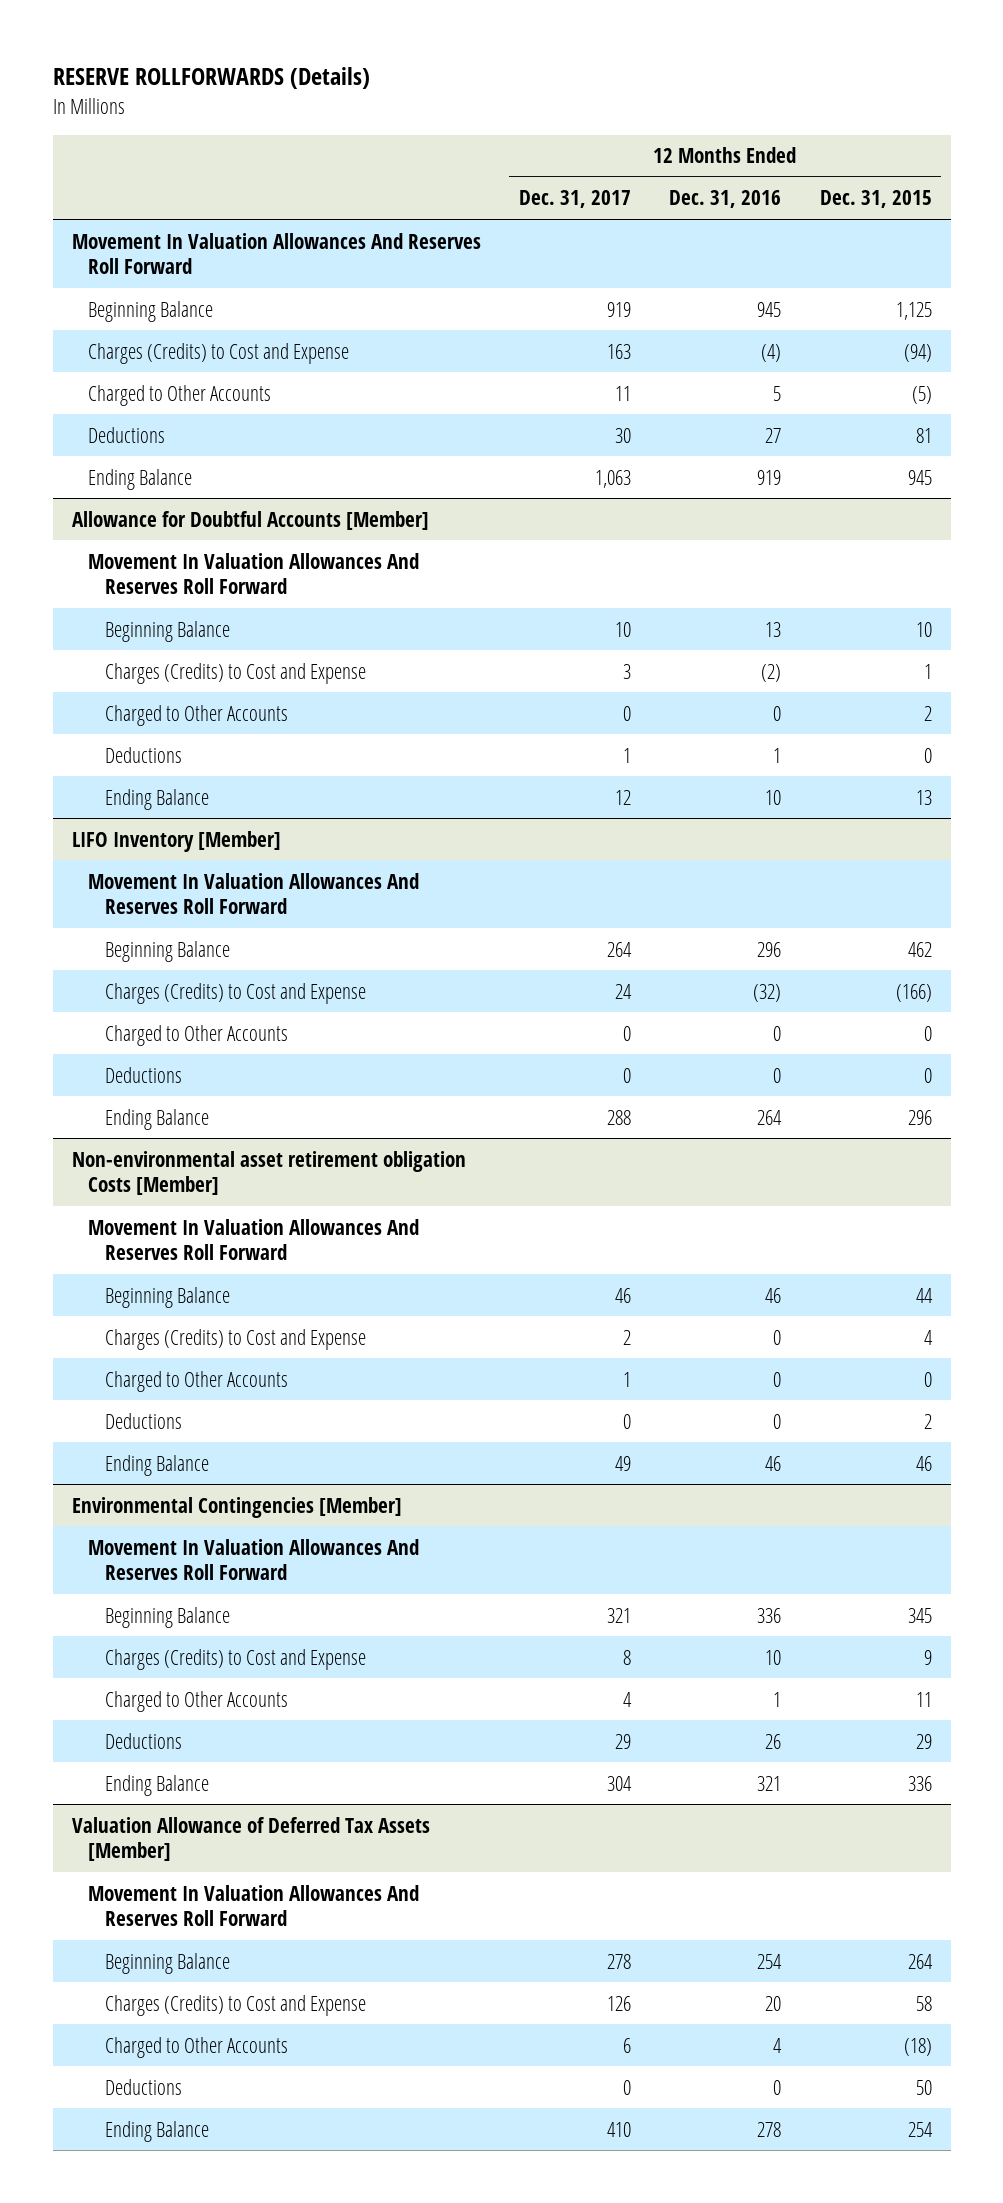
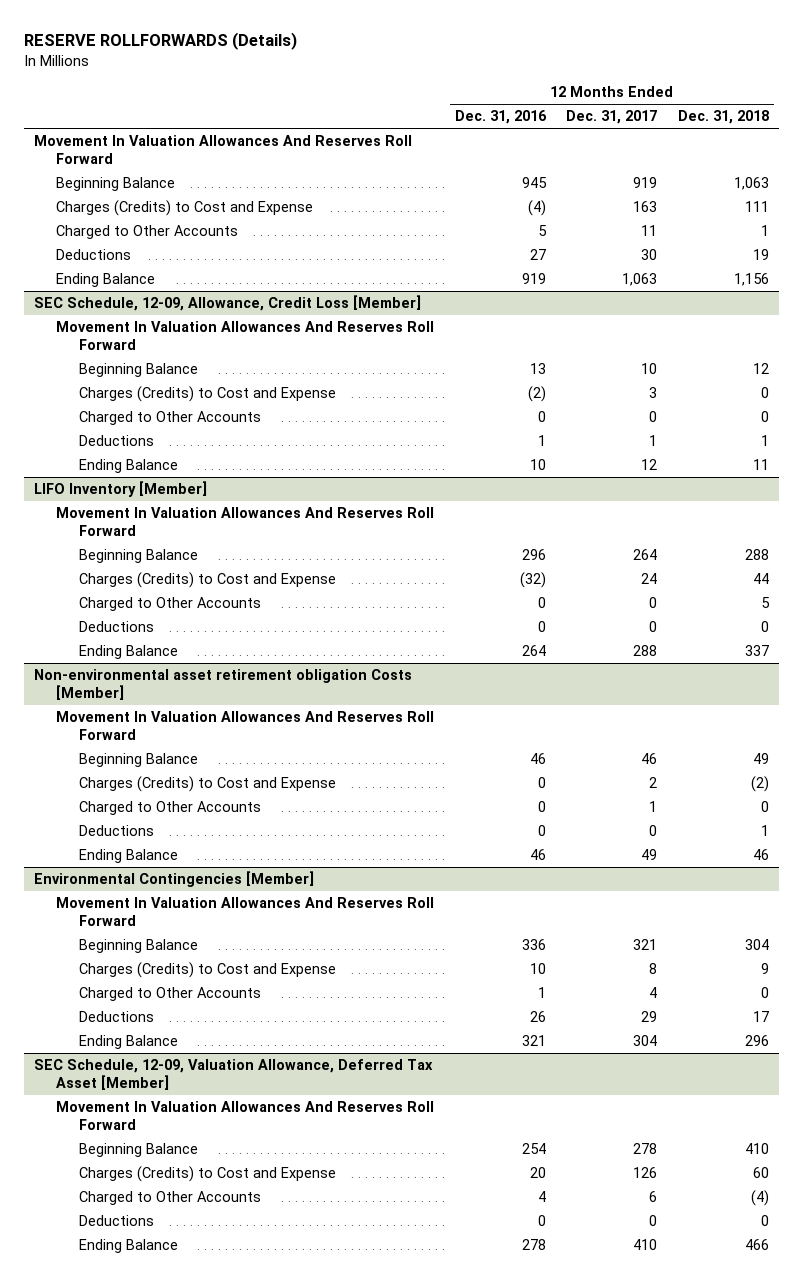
- | 12 Months Ended Dec. 31, 2017 | 12 Months Ended Dec. 31, 2016 | 12 Months Ended Dec. 31, 2015
+ | 12 Months Ended Dec. 31, 2016 | 12 Months Ended Dec. 31, 2017 | 12 Months Ended Dec. 31, 2018
- Allowance for Doubtful Accounts [Member]
+ SEC Schedule, 12-09, Allowance, Credit Loss [Member]
- Valuation Allowance of Deferred Tax Assets [Member]
+ SEC Schedule, 12-09, Valuation Allowance, Deferred Tax Asset [Member]

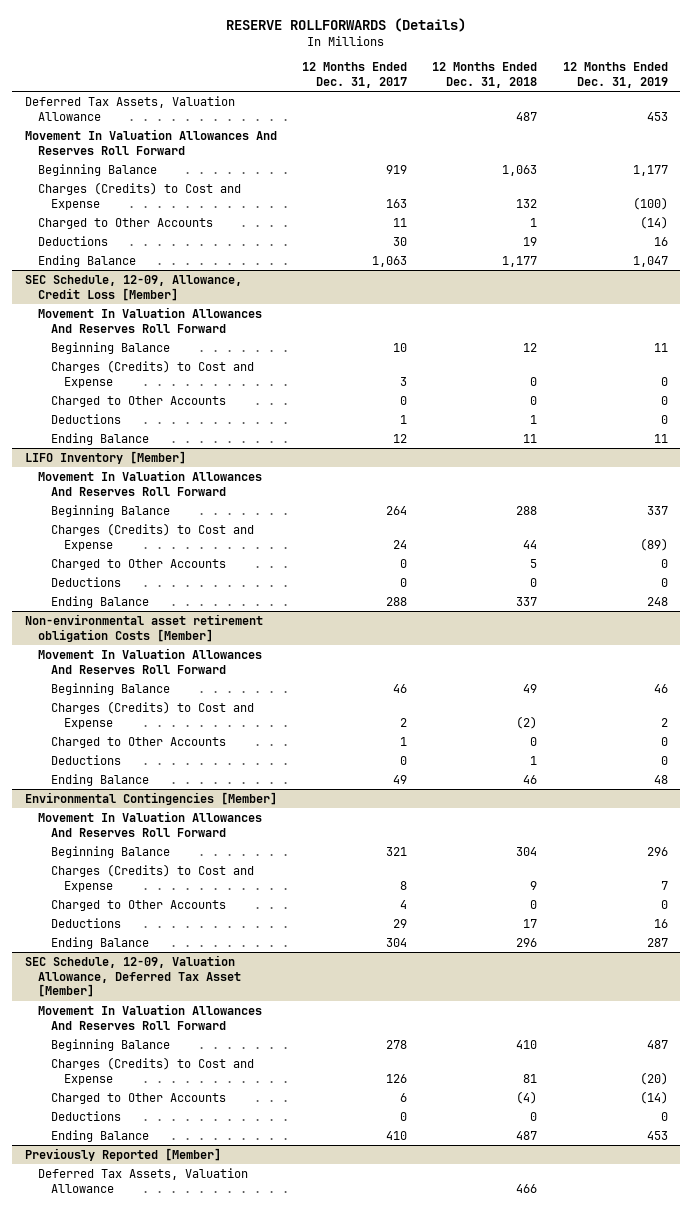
- | 12 Months Ended Dec. 31, 2016 | 12 Months Ended Dec. 31, 2017 | 12 Months Ended Dec. 31, 2018
+ | 12 Months Ended Dec. 31, 2017 | 12 Months Ended Dec. 31, 2018 | 12 Months Ended Dec. 31, 2019
+ Deferred Tax Assets, Valuation Allowance | | 487 | 453
- Charges (Credits) to Cost and Expense | (4) | 163 | 111
+ Charges (Credits) to Cost and Expense | 163 | 132 | (100)
- Ending Balance | 919 | 1,063 | 1,156
+ Ending Balance | 1,063 | 1,177 | 1,047
@ SEC Schedule, 12-09, Valuation Allowance, Deferred Tax Asset [Member]
- Charges (Credits) to Cost and Expense | 20 | 126 | 60
+ Charges (Credits) to Cost and Expense | 126 | 81 | (20)
- Ending Balance | 278 | 410 | 466
+ Ending Balance | 410 | 487 | 453
+ Previously Reported [Member]
+ Deferred Tax Assets, Valuation Allowance | | 466 |

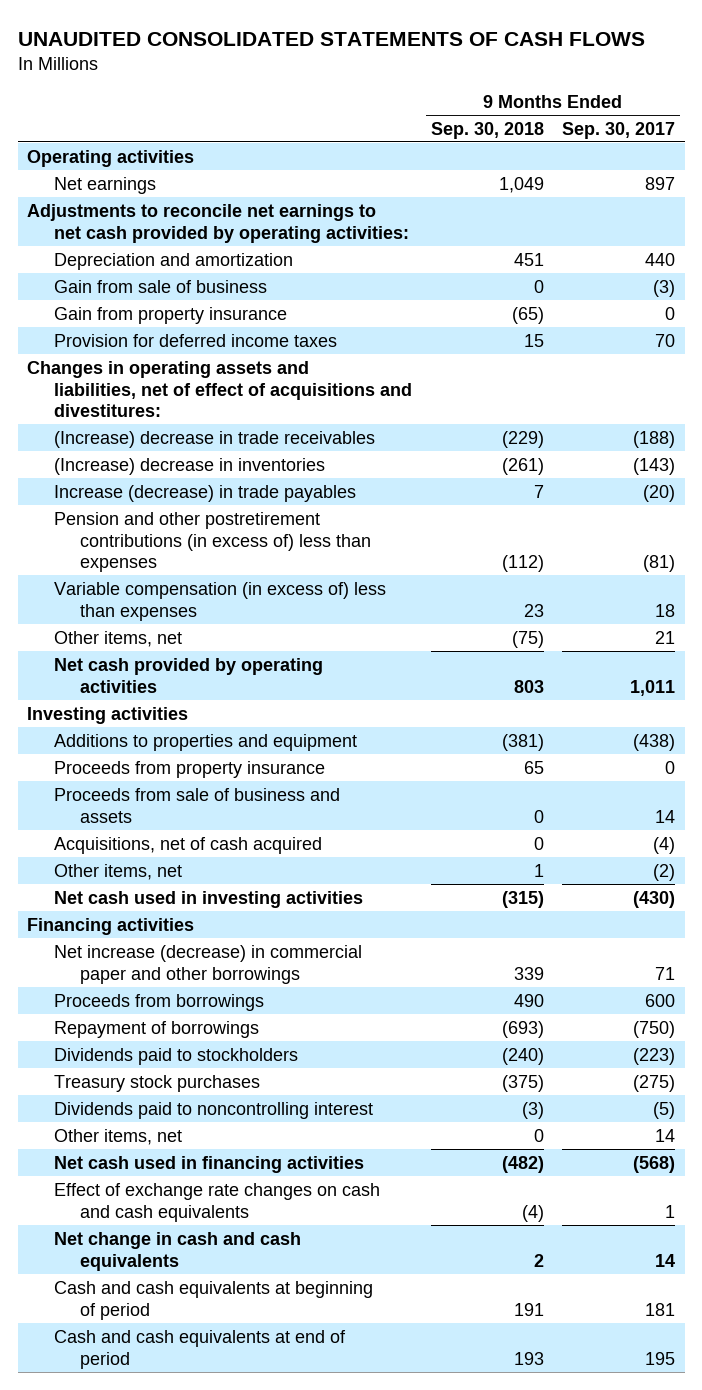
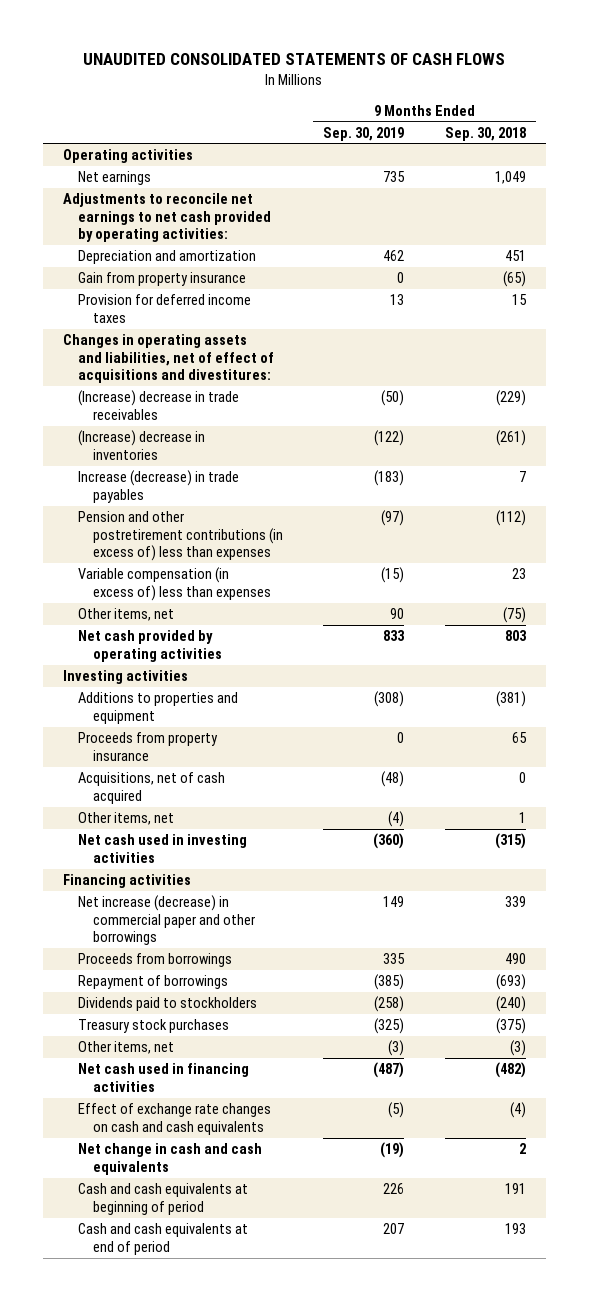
- | 9 Months Ended Sep. 30, 2018 | 9 Months Ended Sep. 30, 2017
+ | 9 Months Ended Sep. 30, 2019 | 9 Months Ended Sep. 30, 2018
- Gain from sale of business | 0 | (3)
- Proceeds from sale of business and assets | 0 | 14
- Dividends paid to noncontrolling interest | (3) | (5)
- Other items, net | 0 | 14
+ Other items, net | (3) | (3)

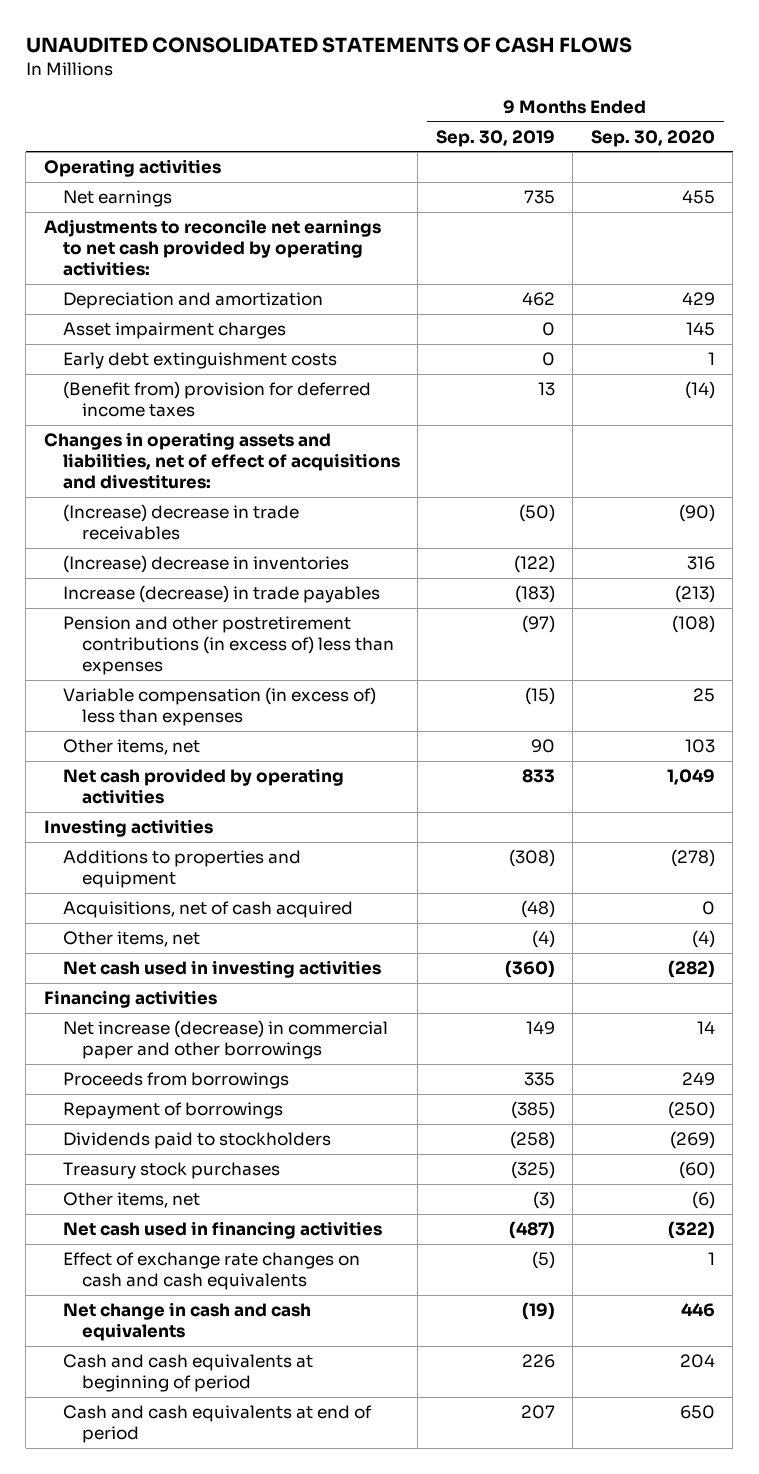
- | 9 Months Ended Sep. 30, 2019 | 9 Months Ended Sep. 30, 2018
+ | 9 Months Ended Sep. 30, 2019 | 9 Months Ended Sep. 30, 2020
- Gain from property insurance | 0 | (65)
- Provision for deferred income taxes | 13 | 15
+ Asset impairment charges | 0 | 145
+ Early debt extinguishment costs | 0 | 1
+ (Benefit from) provision for deferred income taxes | 13 | (14)
- Proceeds from property insurance | 0 | 65

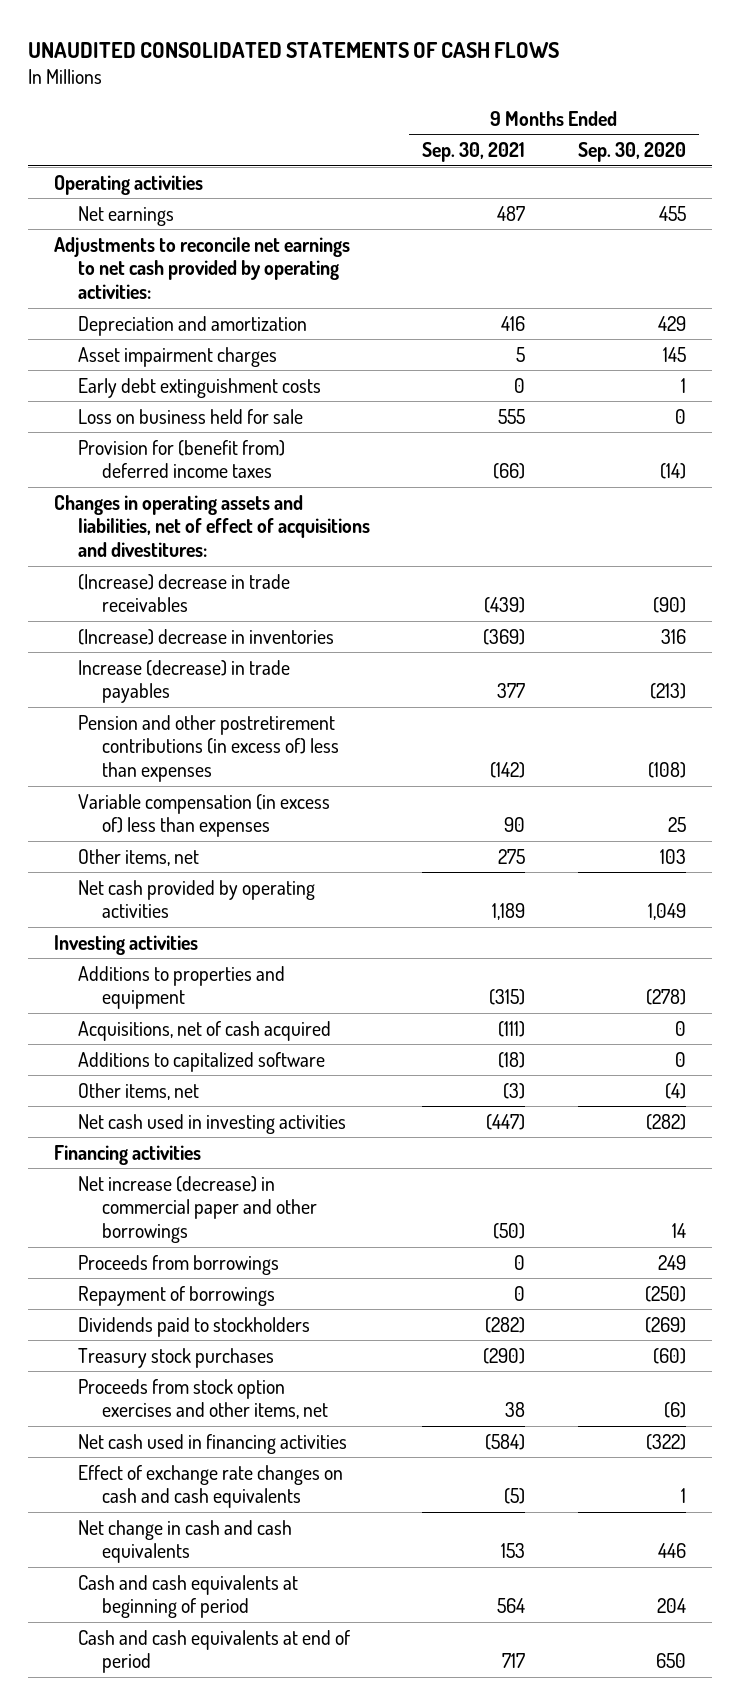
- | 9 Months Ended Sep. 30, 2019 | 9 Months Ended Sep. 30, 2020
+ | 9 Months Ended Sep. 30, 2021 | 9 Months Ended Sep. 30, 2020
- (Benefit from) provision for deferred income taxes | 13 | (14)
+ Loss on business held for sale | 555 | 0
+ Provision for (benefit from) deferred income taxes | (66) | (14)
+ Additions to capitalized software | (18) | 0
- Other items, net | (3) | (6)
+ Proceeds from stock option exercises and other items, net | 38 | (6)

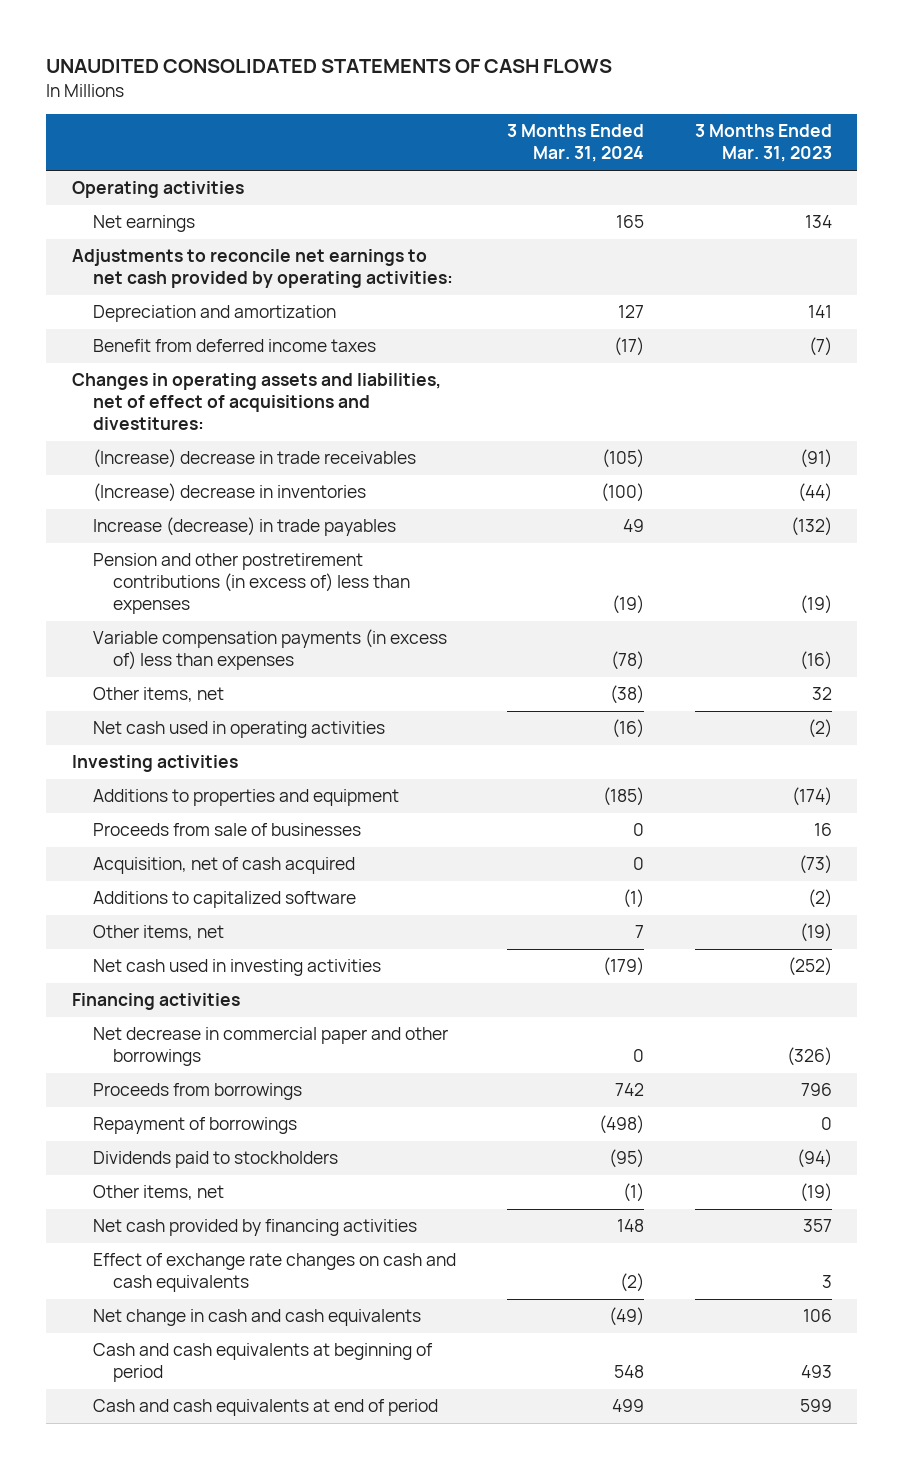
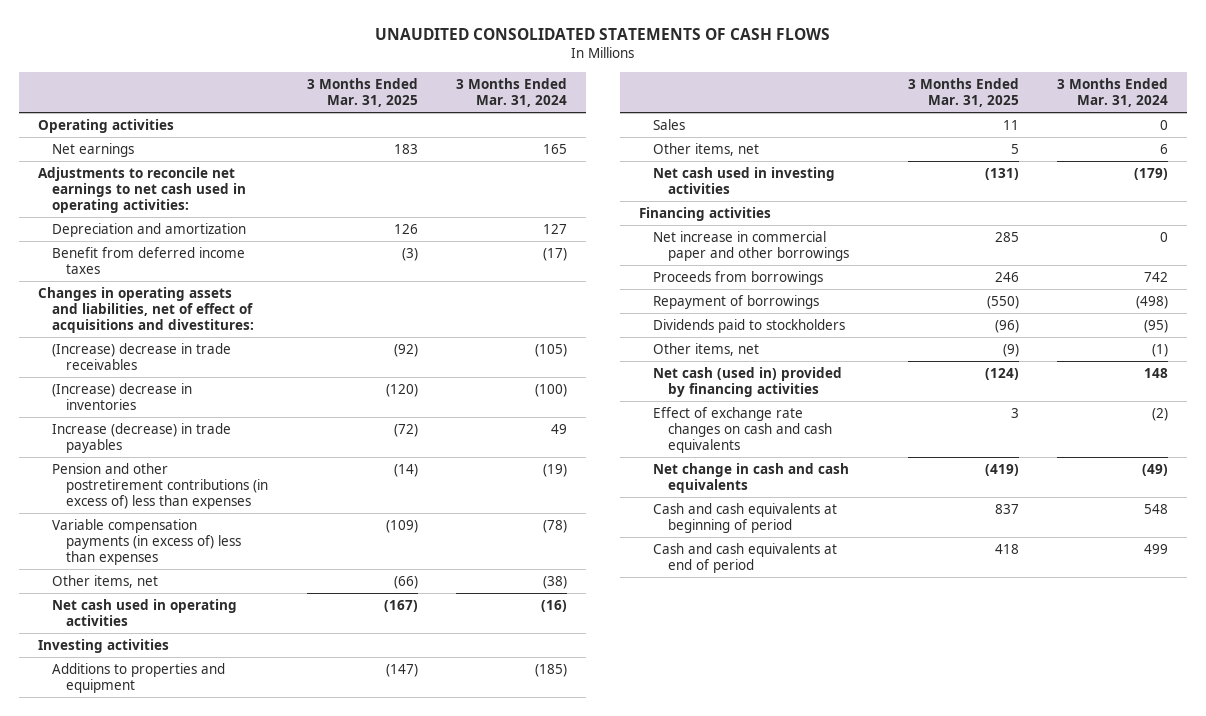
- | 3 Months Ended Mar. 31, 2024 | 3 Months Ended Mar. 31, 2023
+ | 3 Months Ended Mar. 31, 2025 | 3 Months Ended Mar. 31, 2024
- Adjustments to reconcile net earnings to net cash provided by operating activities:
+ Adjustments to reconcile net earnings to net cash used in operating activities:
- Proceeds from sale of businesses | 0 | 16
- Acquisition, net of cash acquired | 0 | (73)
- Additions to capitalized software | (1) | (2)
- Other items, net | 7 | (19)
+ Sales | 11 | 0
+ Other items, net | 5 | 6
- Net decrease in commercial paper and other borrowings | 0 | (326)
+ Net increase in commercial paper and other borrowings | 285 | 0
- Net cash provided by financing activities | 148 | 357
+ Net cash (used in) provided by financing activities | (124) | 148

